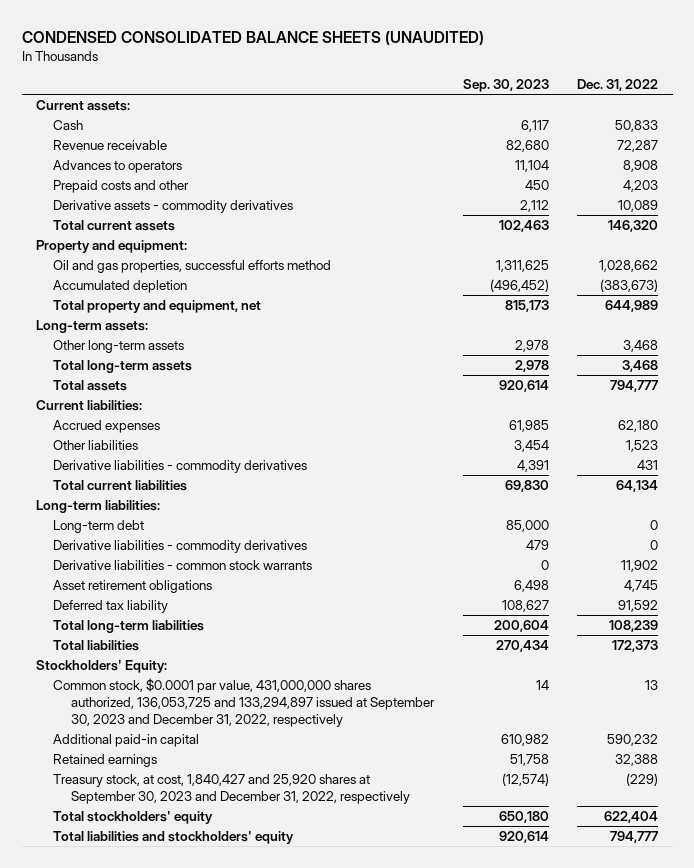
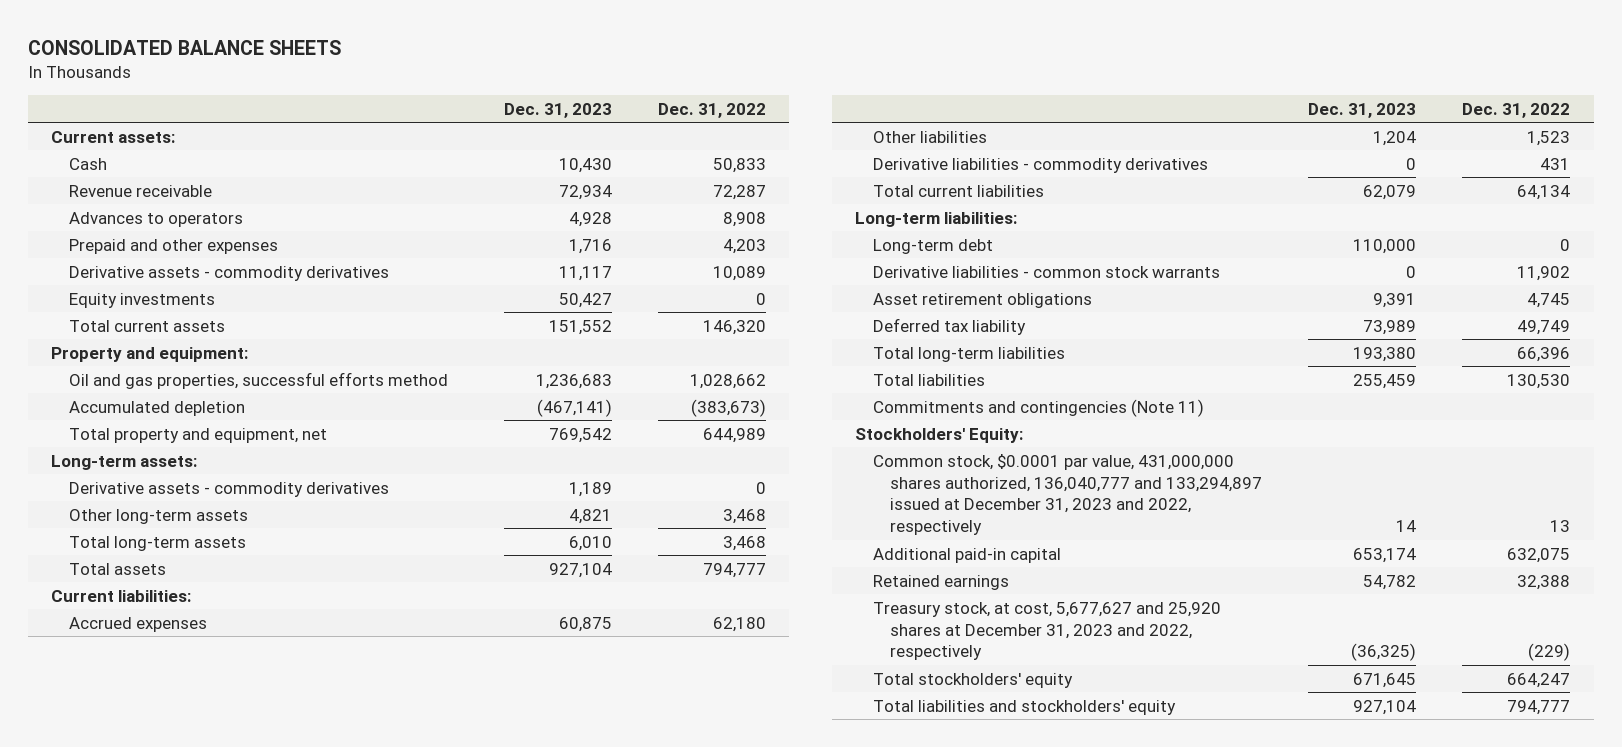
- CONDENSED CONSOLIDATED BALANCE SHEETS (UNAUDITED)
+ CONSOLIDATED BALANCE SHEETS
- | Sep. 30, 2023 | Dec. 31, 2022
+ | Dec. 31, 2023 | Dec. 31, 2022
- Prepaid costs and other | 450 | 4,203
+ Prepaid and other expenses | 1,716 | 4,203
+ Equity investments | 50,427 | 0
+ Derivative assets - commodity derivatives | 1,189 | 0
- Derivative liabilities - commodity derivatives | 479 | 0
- Deferred tax liability | 108,627 | 91,592
- Total long-term liabilities | 200,604 | 108,239
- Total liabilities | 270,434 | 172,373
+ Deferred tax liability | 73,989 | 49,749
+ Total long-term liabilities | 193,380 | 66,396
+ Total liabilities | 255,459 | 130,530
+ Commitments and contingencies (Note 11)
- Common stock, $0.0001 par value, 431,000,000 shares authorized, 136,053,725 and 133,294,897 issued at September 30, 2023 and December 31, 2022, respectively | 14 | 13
- Additional paid-in capital | 610,982 | 590,232
+ Common stock, $0.0001 par value, 431,000,000 shares authorized, 136,040,777 and 133,294,897 issued at December 31, 2023 and 2022, respectively | 14 | 13
+ Additional paid-in capital | 653,174 | 632,075
- Treasury stock, at cost, 1,840,427 and 25,920 shares at September 30, 2023 and December 31, 2022, respectively | (12,574) | (229)
- Total stockholders' equity | 650,180 | 622,404
+ Treasury stock, at cost, 5,677,627 and 25,920 shares at December 31, 2023 and 2022, respectively | (36,325) | (229)
+ Total stockholders' equity | 671,645 | 664,247

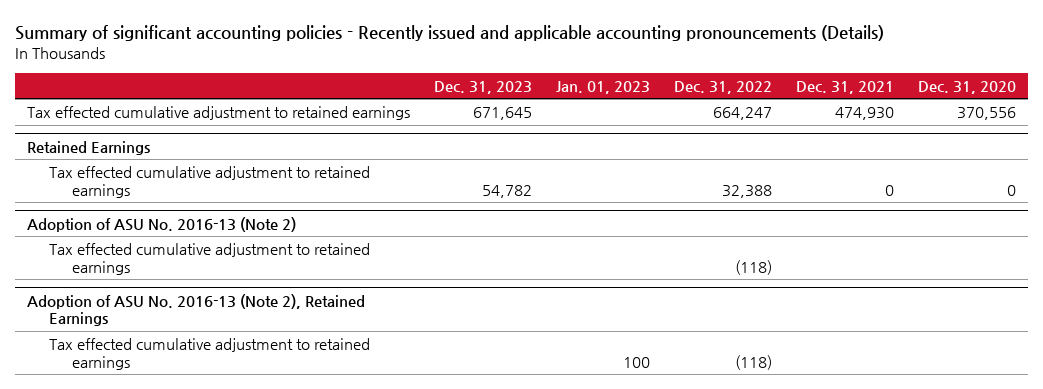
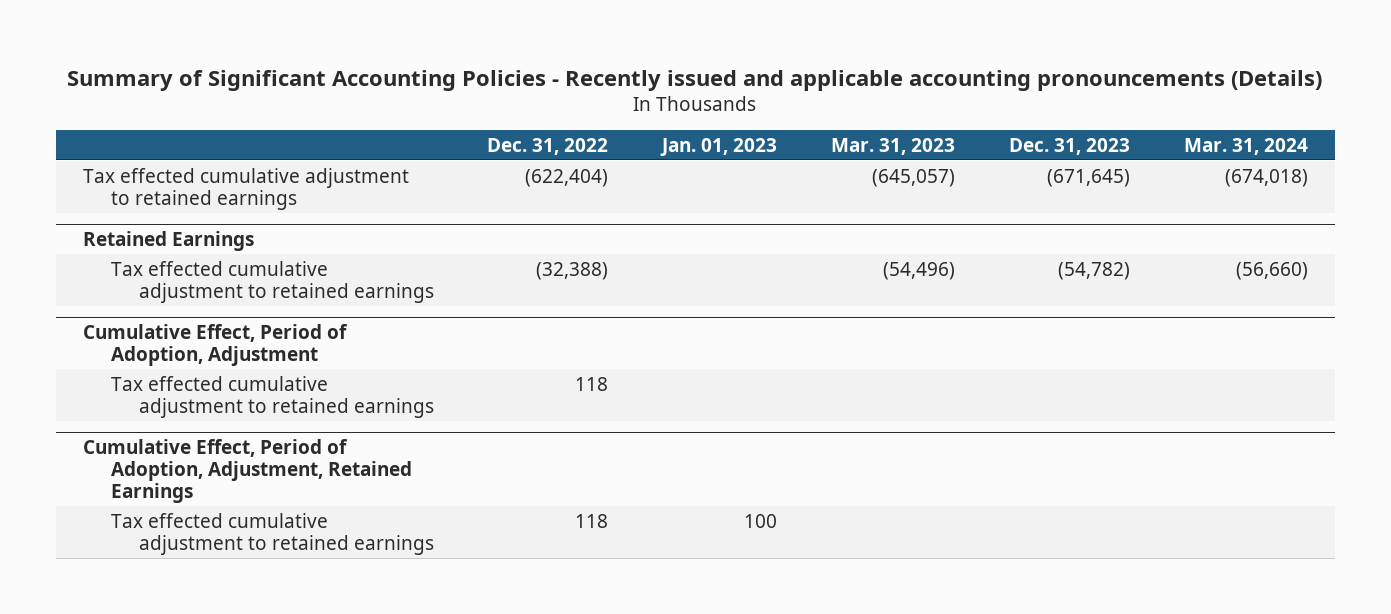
- Summary of significant accounting policies - Recently issued and applicable accounting pronouncements (Details)
+ Summary of Significant Accounting Policies - Recently issued and applicable accounting pronouncements (Details)
- | Dec. 31, 2023 | Jan. 01, 2023 | Dec. 31, 2022 | Dec. 31, 2021 | Dec. 31, 2020
+ | Dec. 31, 2022 | Jan. 01, 2023 | Mar. 31, 2023 | Dec. 31, 2023 | Mar. 31, 2024
- Tax effected cumulative adjustment to retained earnings | 671,645 | | 664,247 | 474,930 | 370,556
+ Tax effected cumulative adjustment to retained earnings | (622,404) | | (645,057) | (671,645) | (674,018)
@ Retained Earnings
- Tax effected cumulative adjustment to retained earnings | 54,782 | | 32,388 | 0 | 0
- Adoption of ASU No. 2016-13 (Note 2)
- Tax effected cumulative adjustment to retained earnings | | | (118) | |
- Adoption of ASU No. 2016-13 (Note 2), Retained Earnings
- Tax effected cumulative adjustment to retained earnings | | 100 | (118) | |
@ Retained Earnings
+ Tax effected cumulative adjustment to retained earnings | (32,388) | | (54,496) | (54,782) | (56,660)
+ Cumulative Effect, Period of Adoption, Adjustment
+ Tax effected cumulative adjustment to retained earnings | 118 | | | |
+ Cumulative Effect, Period of Adoption, Adjustment, Retained Earnings
+ Tax effected cumulative adjustment to retained earnings | 118 | 100 | | |

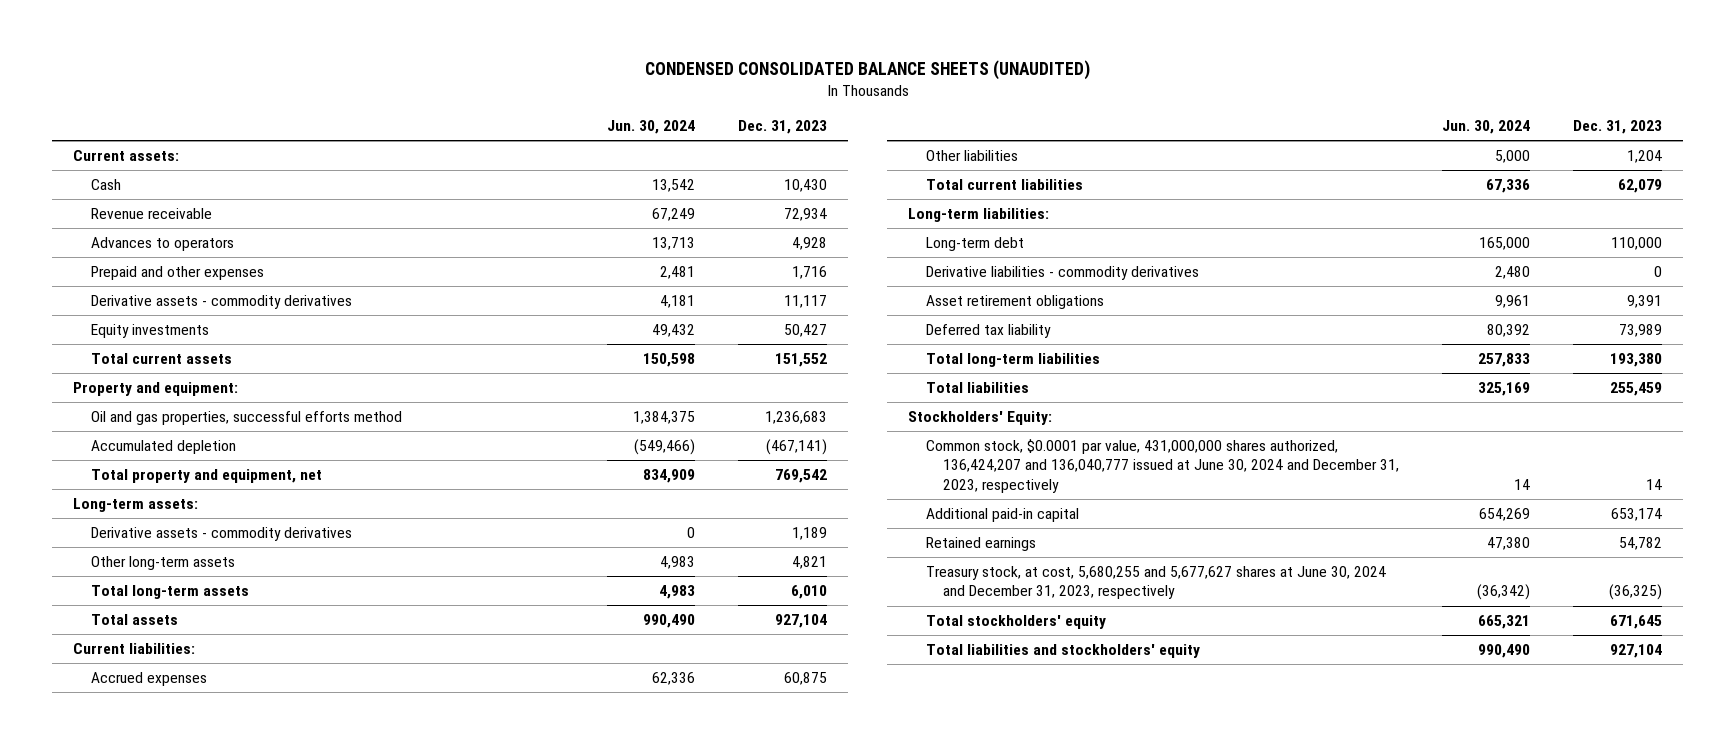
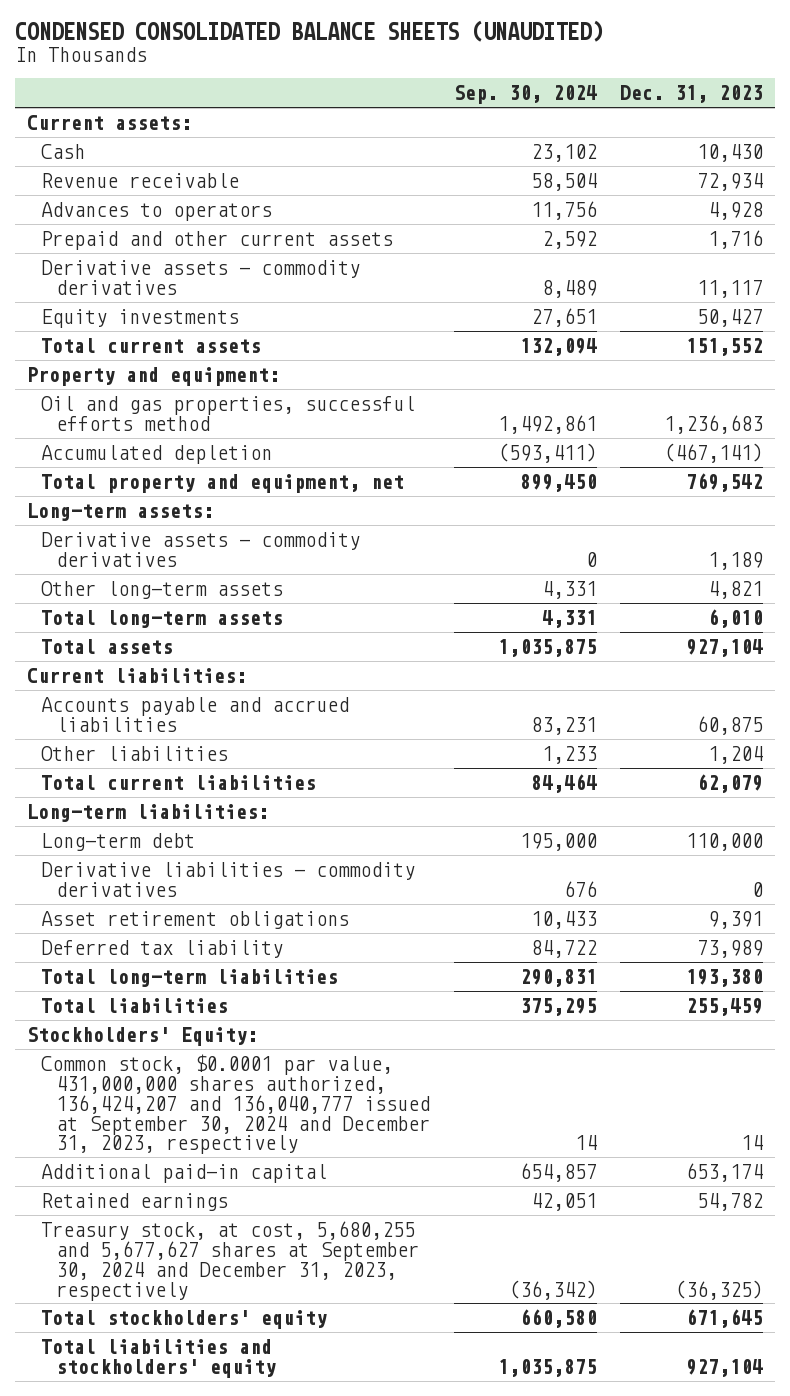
- | Jun. 30, 2024 | Dec. 31, 2023
+ | Sep. 30, 2024 | Dec. 31, 2023
- Prepaid and other expenses | 2,481 | 1,716
+ Prepaid and other current assets | 2,592 | 1,716
- Accrued expenses | 62,336 | 60,875
+ Accounts payable and accrued liabilities | 83,231 | 60,875
- Common stock, $0.0001 par value, 431,000,000 shares authorized, 136,424,207 and 136,040,777 issued at June 30, 2024 and December 31, 2023, respectively | 14 | 14
+ Common stock, $0.0001 par value, 431,000,000 shares authorized, 136,424,207 and 136,040,777 issued at September 30, 2024 and December 31, 2023, respectively | 14 | 14
- Treasury stock, at cost, 5,680,255 and 5,677,627 shares at June 30, 2024 and December 31, 2023, respectively | (36,342) | (36,325)
+ Treasury stock, at cost, 5,680,255 and 5,677,627 shares at September 30, 2024 and December 31, 2023, respectively | (36,342) | (36,325)

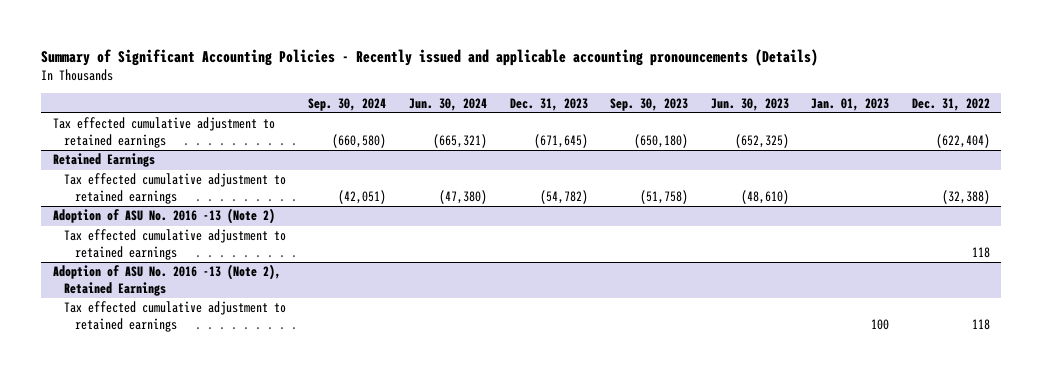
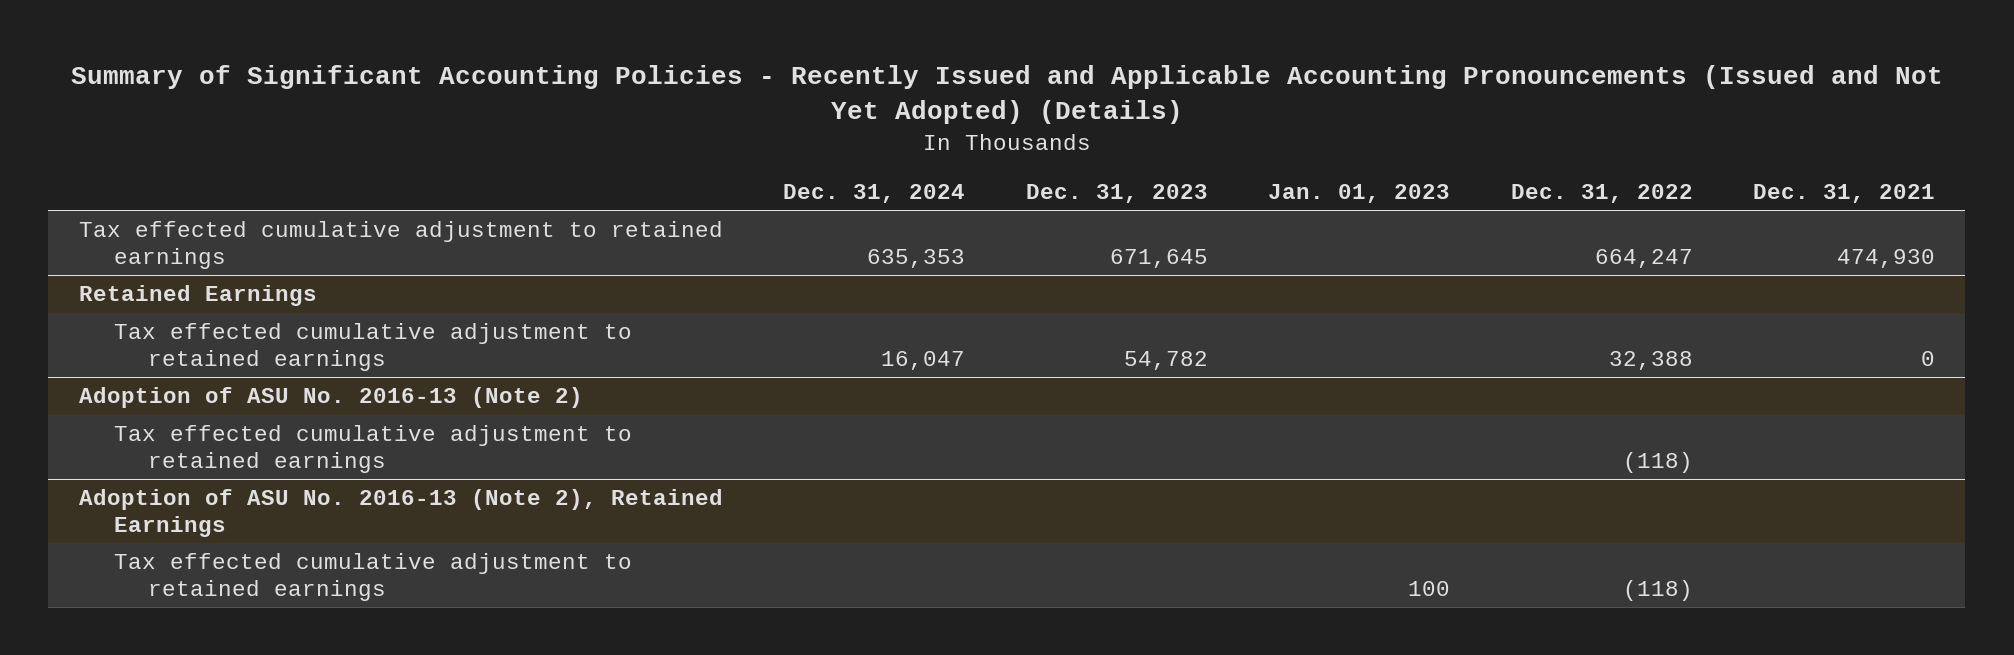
- Summary of Significant Accounting Policies - Recently issued and applicable accounting pronouncements (Details)
+ Summary of Significant Accounting Policies - Recently Issued and Applicable Accounting Pronouncements (Issued and Not Yet Adopted) (Details)
- | Sep. 30, 2024 | Jun. 30, 2024 | Dec. 31, 2023 | Sep. 30, 2023 | Jun. 30, 2023 | Jan. 01, 2023 | Dec. 31, 2022
+ | Dec. 31, 2024 | Dec. 31, 2023 | Jan. 01, 2023 | Dec. 31, 2022 | Dec. 31, 2021
- Tax effected cumulative adjustment to retained earnings | (660,580) | (665,321) | (671,645) | (650,180) | (652,325) | | (622,404)
+ Tax effected cumulative adjustment to retained earnings | 635,353 | 671,645 | | 664,247 | 474,930
@ Retained Earnings
- Tax effected cumulative adjustment to retained earnings | (42,051) | (47,380) | (54,782) | (51,758) | (48,610) | | (32,388)
- Adoption of ASU No. 2016 -13 (Note 2)
- Tax effected cumulative adjustment to retained earnings | | | | | | | 118
- Adoption of ASU No. 2016 -13 (Note 2), Retained Earnings
- Tax effected cumulative adjustment to retained earnings | | | | | | 100 | 118
@ Retained Earnings
+ Tax effected cumulative adjustment to retained earnings | 16,047 | 54,782 | | 32,388 | 0
+ Adoption of ASU No. 2016-13 (Note 2)
+ Tax effected cumulative adjustment to retained earnings | | | | (118) |
+ Adoption of ASU No. 2016-13 (Note 2), Retained Earnings
+ Tax effected cumulative adjustment to retained earnings | | | 100 | (118) |

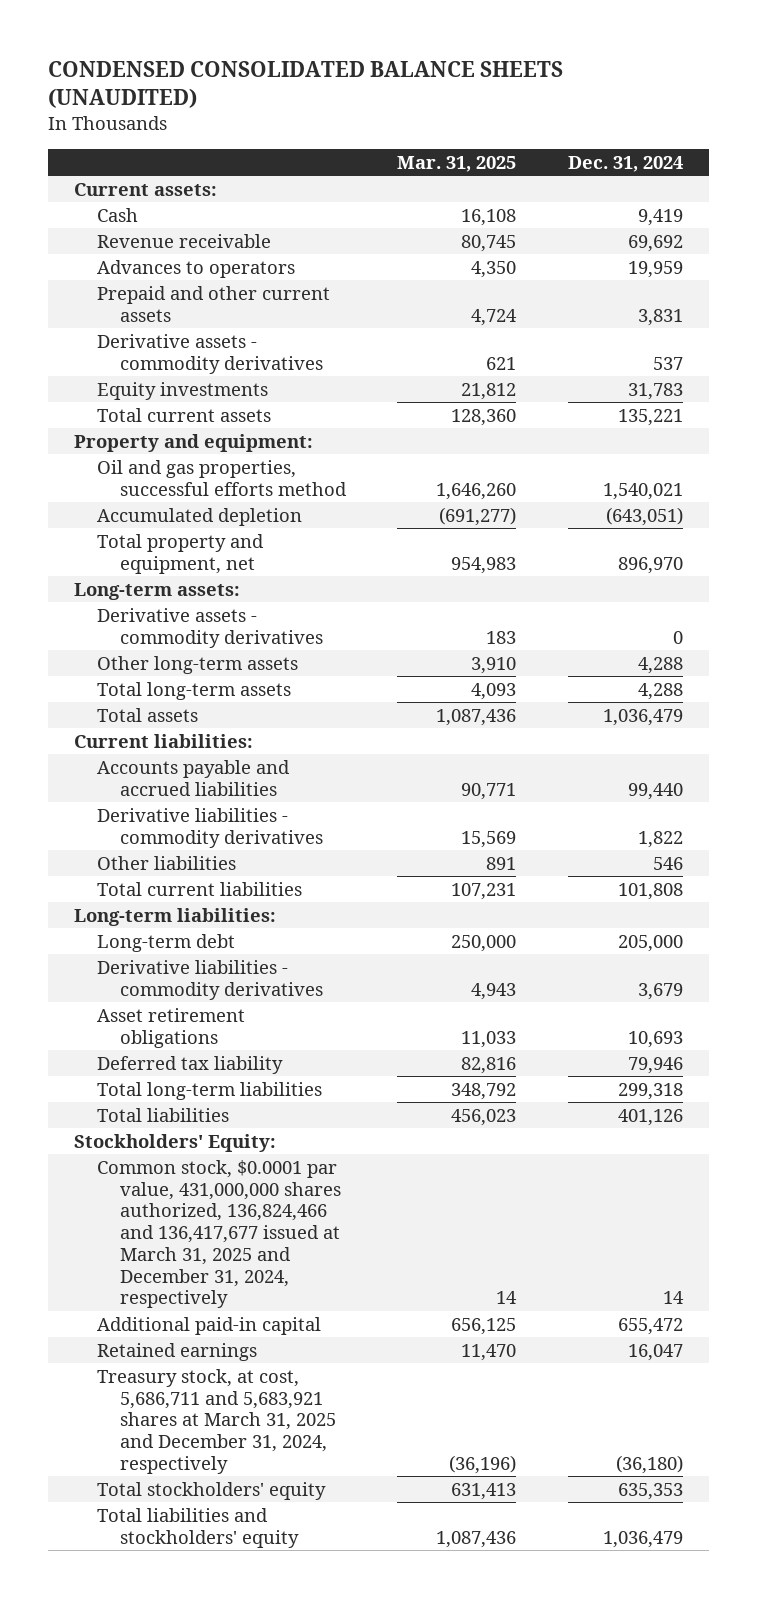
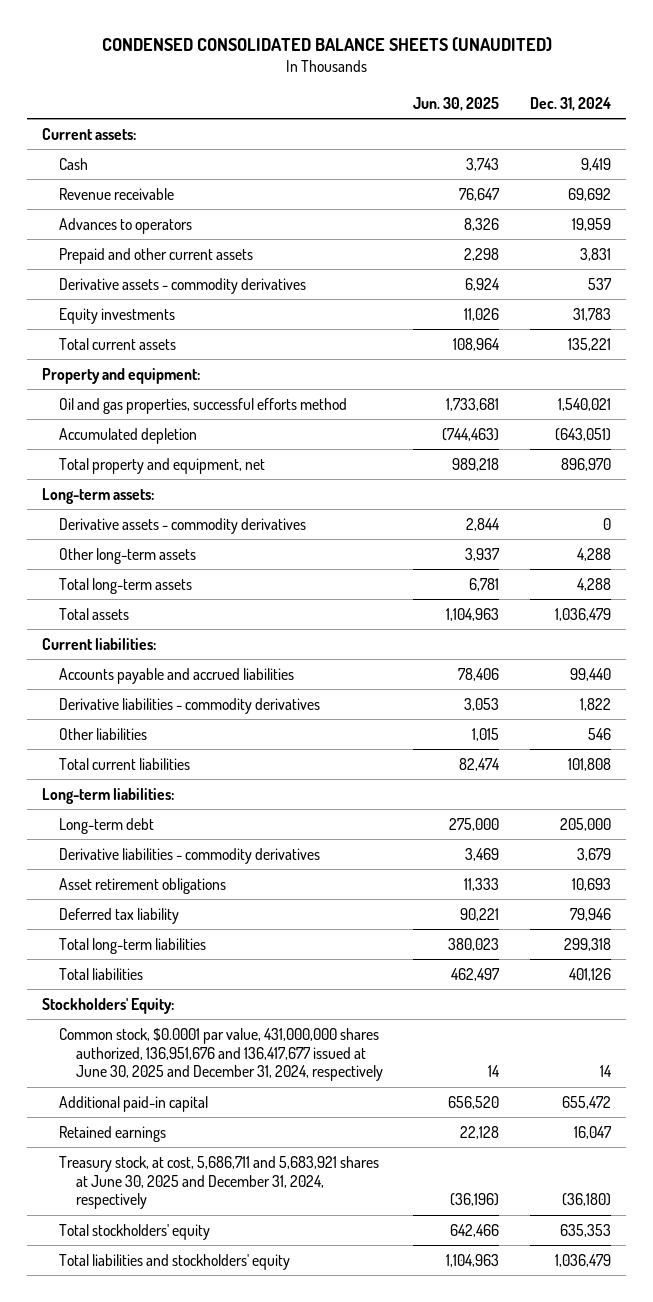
- | Mar. 31, 2025 | Dec. 31, 2024
+ | Jun. 30, 2025 | Dec. 31, 2024
- Common stock, $0.0001 par value, 431,000,000 shares authorized, 136,824,466 and 136,417,677 issued at March 31, 2025 and December 31, 2024, respectively | 14 | 14
+ Common stock, $0.0001 par value, 431,000,000 shares authorized, 136,951,676 and 136,417,677 issued at June 30, 2025 and December 31, 2024, respectively | 14 | 14
- Treasury stock, at cost, 5,686,711 and 5,683,921 shares at March 31, 2025 and December 31, 2024, respectively | (36,196) | (36,180)
+ Treasury stock, at cost, 5,686,711 and 5,683,921 shares at June 30, 2025 and December 31, 2024, respectively | (36,196) | (36,180)

